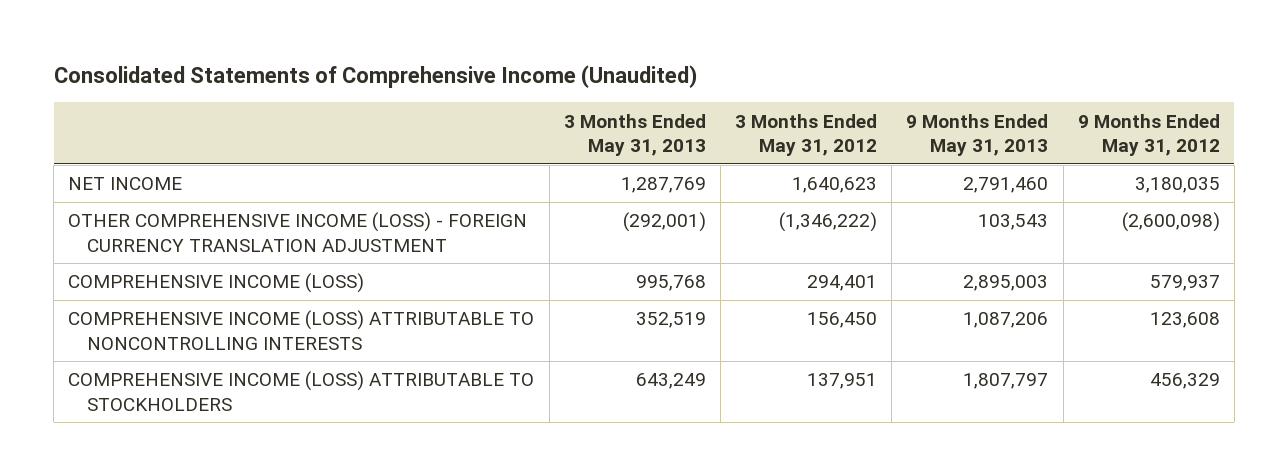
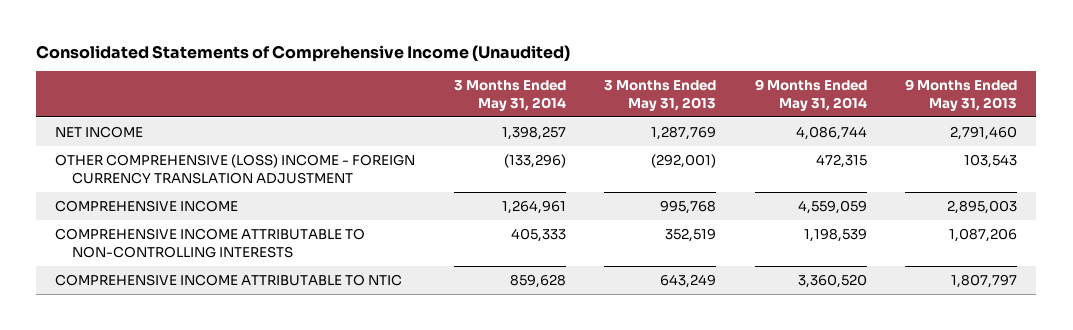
- | 3 Months Ended May 31, 2013 | 3 Months Ended May 31, 2012 | 9 Months Ended May 31, 2013 | 9 Months Ended May 31, 2012
+ | 3 Months Ended May 31, 2014 | 3 Months Ended May 31, 2013 | 9 Months Ended May 31, 2014 | 9 Months Ended May 31, 2013
- OTHER COMPREHENSIVE INCOME (LOSS) - FOREIGN CURRENCY TRANSLATION ADJUSTMENT | (292,001) | (1,346,222) | 103,543 | (2,600,098)
- COMPREHENSIVE INCOME (LOSS) | 995,768 | 294,401 | 2,895,003 | 579,937
- COMPREHENSIVE INCOME (LOSS) ATTRIBUTABLE TO NONCONTROLLING INTERESTS | 352,519 | 156,450 | 1,087,206 | 123,608
- COMPREHENSIVE INCOME (LOSS) ATTRIBUTABLE TO STOCKHOLDERS | 643,249 | 137,951 | 1,807,797 | 456,329
+ OTHER COMPREHENSIVE (LOSS) INCOME - FOREIGN CURRENCY TRANSLATION ADJUSTMENT | (133,296) | (292,001) | 472,315 | 103,543
+ COMPREHENSIVE INCOME | 1,264,961 | 995,768 | 4,559,059 | 2,895,003
+ COMPREHENSIVE INCOME ATTRIBUTABLE TO NON-CONTROLLING INTERESTS | 405,333 | 352,519 | 1,198,539 | 1,087,206
+ COMPREHENSIVE INCOME ATTRIBUTABLE TO NTIC | 859,628 | 643,249 | 3,360,520 | 1,807,797

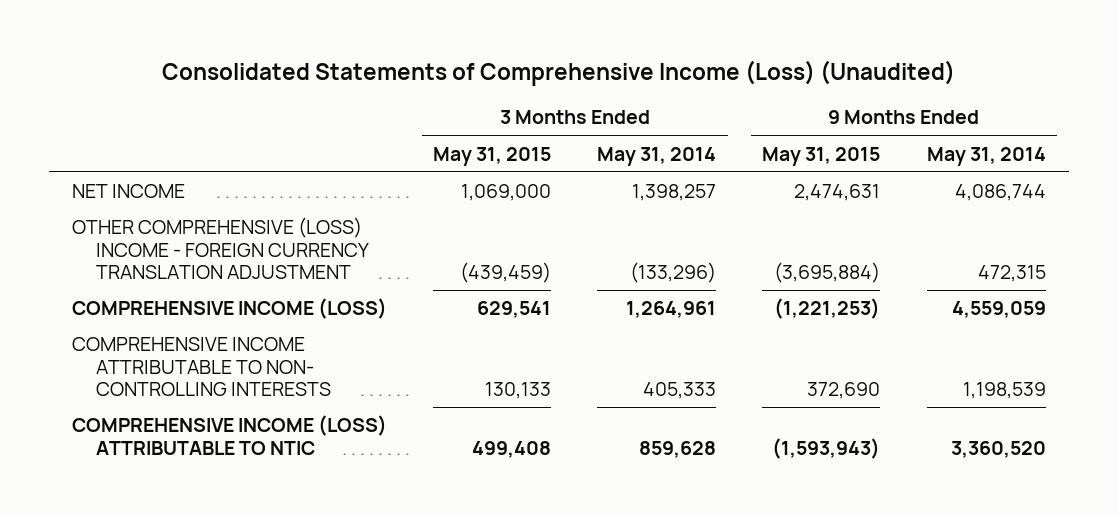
- Consolidated Statements of Comprehensive Income (Unaudited)
+ Consolidated Statements of Comprehensive Income (Loss) (Unaudited)
- | 3 Months Ended May 31, 2014 | 3 Months Ended May 31, 2013 | 9 Months Ended May 31, 2014 | 9 Months Ended May 31, 2013
+ | 3 Months Ended May 31, 2015 | 3 Months Ended May 31, 2014 | 9 Months Ended May 31, 2015 | 9 Months Ended May 31, 2014
- COMPREHENSIVE INCOME | 1,264,961 | 995,768 | 4,559,059 | 2,895,003
- COMPREHENSIVE INCOME ATTRIBUTABLE TO NON-CONTROLLING INTERESTS | 405,333 | 352,519 | 1,198,539 | 1,087,206
- COMPREHENSIVE INCOME ATTRIBUTABLE TO NTIC | 859,628 | 643,249 | 3,360,520 | 1,807,797
+ COMPREHENSIVE INCOME (LOSS) | 629,541 | 1,264,961 | (1,221,253) | 4,559,059
+ COMPREHENSIVE INCOME ATTRIBUTABLE TO NON- CONTROLLING INTERESTS | 130,133 | 405,333 | 372,690 | 1,198,539
+ COMPREHENSIVE INCOME (LOSS) ATTRIBUTABLE TO NTIC | 499,408 | 859,628 | (1,593,943) | 3,360,520

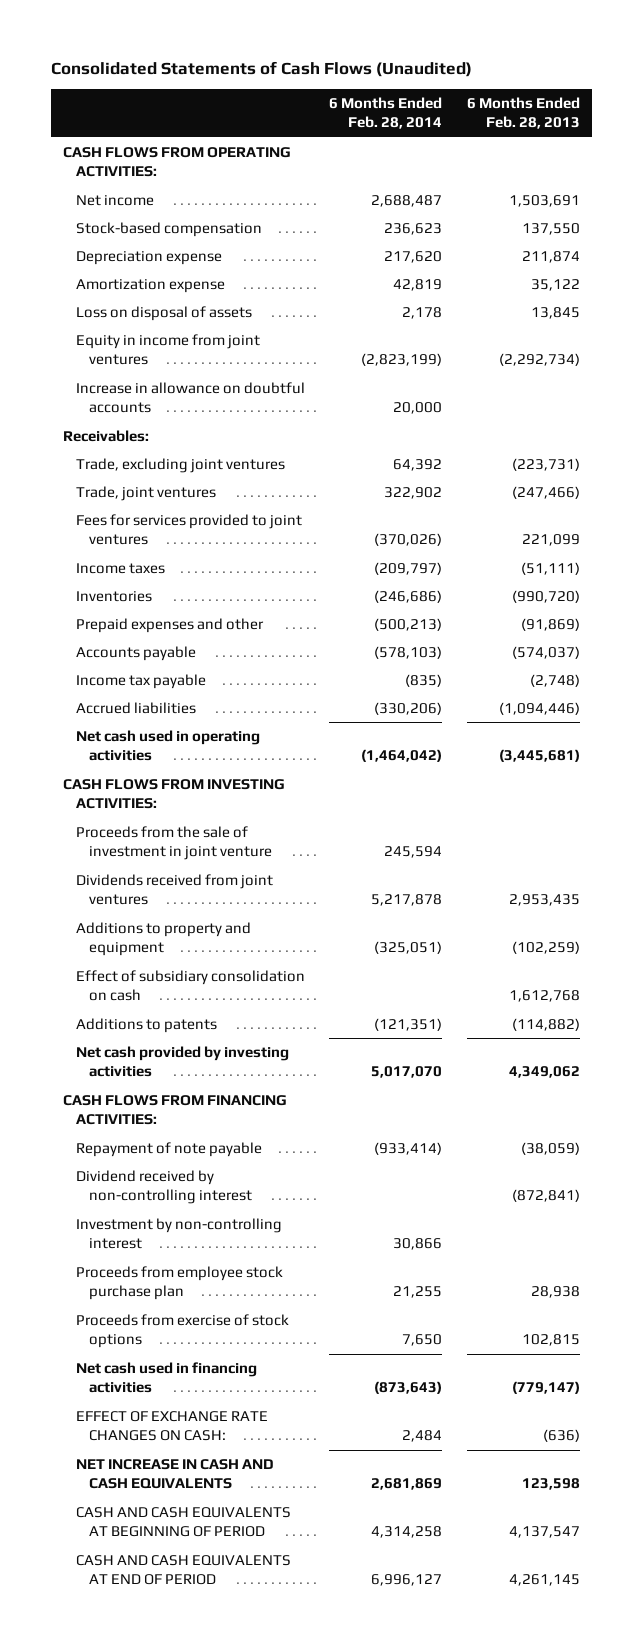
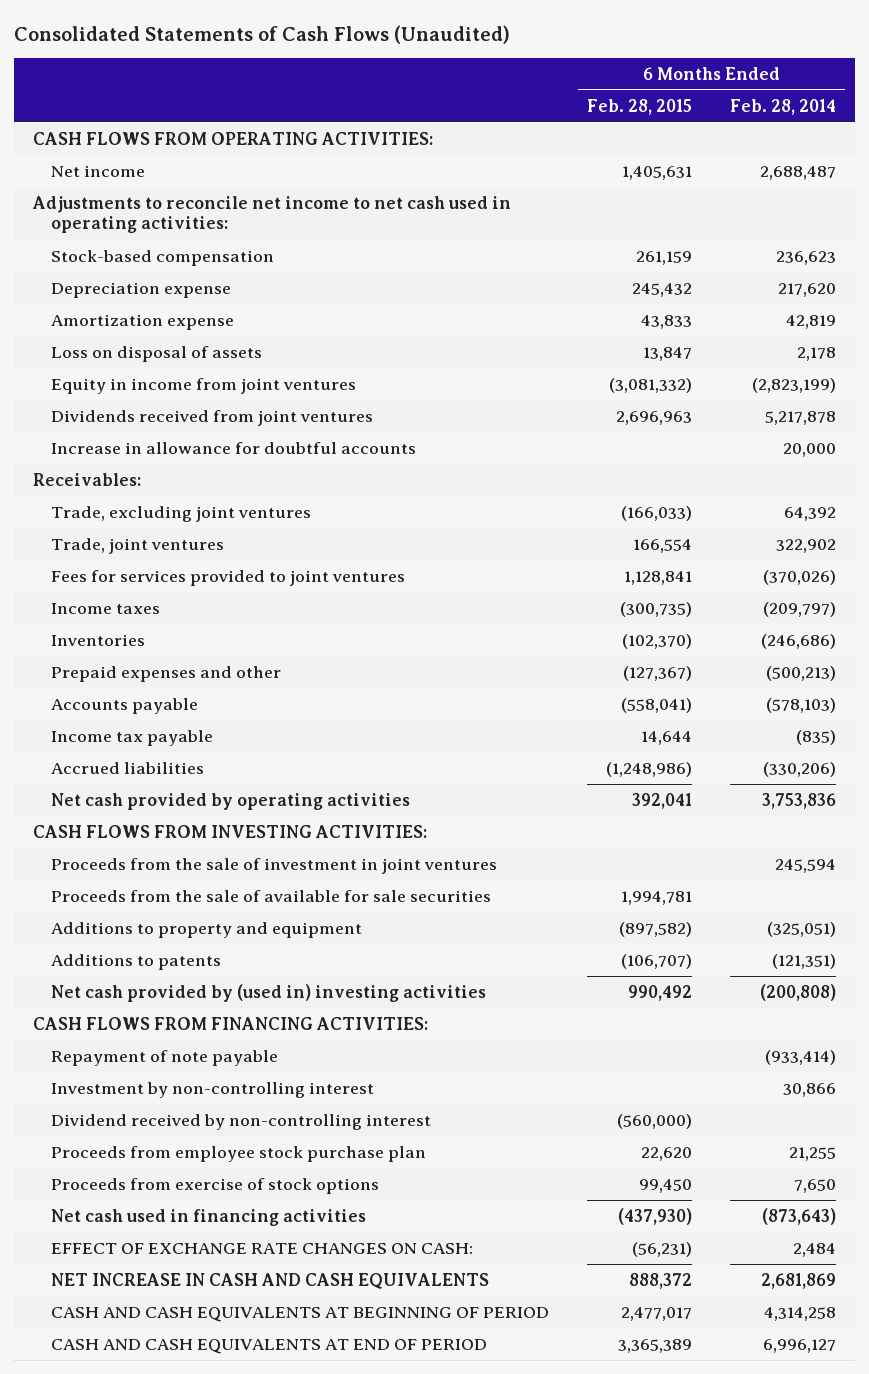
- | 6 Months Ended Feb. 28, 2014 | 6 Months Ended Feb. 28, 2013
+ | 6 Months Ended Feb. 28, 2015 | 6 Months Ended Feb. 28, 2014
+ Adjustments to reconcile net income to net cash used in operating activities:
- Increase in allowance on doubtful accounts | 20,000 |
moved up: Dividends received from joint ventures | 2,696,963 | 5,217,878
+ Increase in allowance for doubtful accounts | | 20,000
- Net cash used in operating activities | (1,464,042) | (3,445,681)
+ Net cash provided by operating activities | 392,041 | 3,753,836
- Proceeds from the sale of investment in joint venture | 245,594 |
+ Proceeds from the sale of investment in joint ventures | | 245,594
+ Proceeds from the sale of available for sale securities | 1,994,781 |
- Effect of subsidiary consolidation on cash | | 1,612,768
- Net cash provided by investing activities | 5,017,070 | 4,349,062
+ Net cash provided by (used in) investing activities | 990,492 | (200,808)
moved down: Dividend received by non-controlling interest | (560,000) |

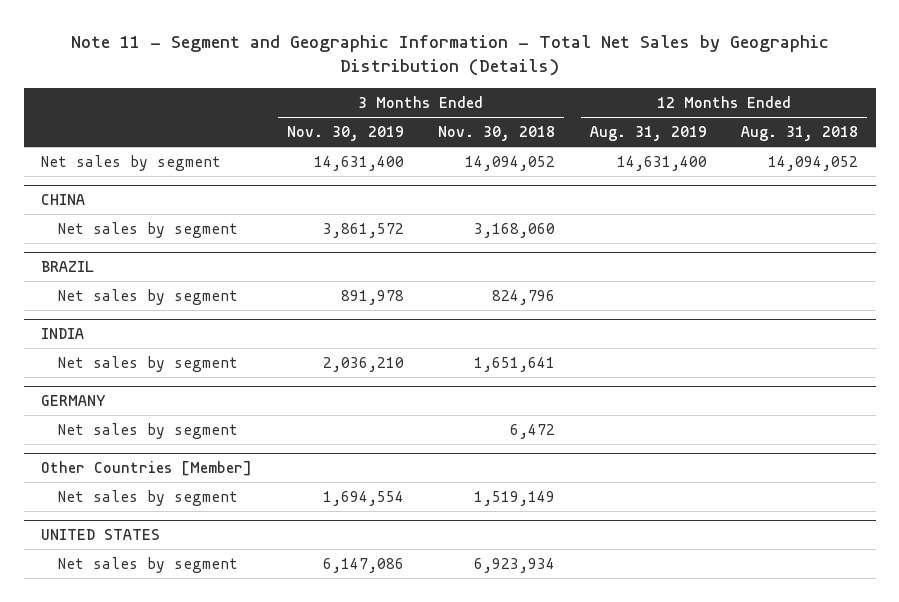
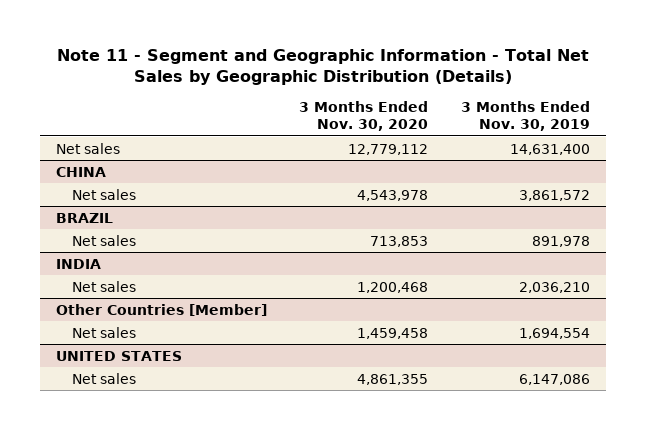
- | 3 Months Ended Nov. 30, 2019 | 3 Months Ended Nov. 30, 2018 | 12 Months Ended Aug. 31, 2019 | 12 Months Ended Aug. 31, 2018
+ | 3 Months Ended Nov. 30, 2020 | 3 Months Ended Nov. 30, 2019
- Net sales by segment | 14,631,400 | 14,094,052 | 14,631,400 | 14,094,052
+ Net sales | 12,779,112 | 14,631,400
@ CHINA
- Net sales by segment | 3,861,572 | 3,168,060 | |
+ Net sales | 4,543,978 | 3,861,572
@ BRAZIL
- Net sales by segment | 891,978 | 824,796 | |
+ Net sales | 713,853 | 891,978
@ INDIA
- Net sales by segment | 2,036,210 | 1,651,641 | |
- GERMANY
- Net sales by segment | | 6,472 | |
@ INDIA
+ Net sales | 1,200,468 | 2,036,210
@ Other Countries [Member]
- Net sales by segment | 1,694,554 | 1,519,149 | |
+ Net sales | 1,459,458 | 1,694,554
@ UNITED STATES
- Net sales by segment | 6,147,086 | 6,923,934 | |
+ Net sales | 4,861,355 | 6,147,086

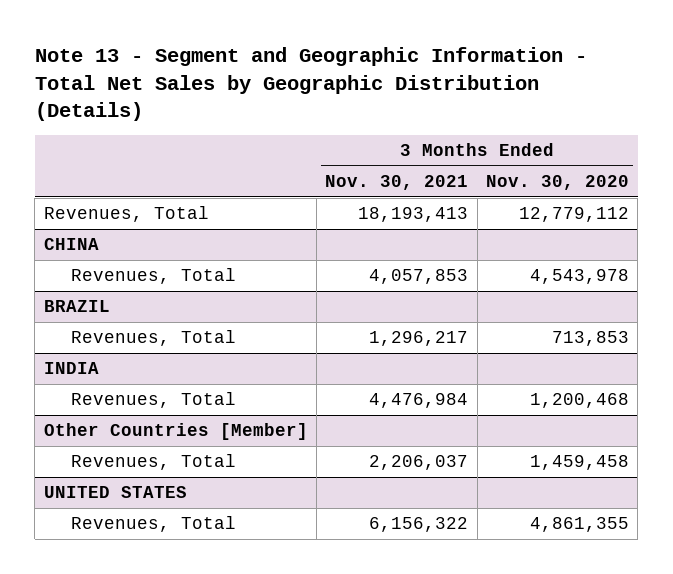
- Note 11 - Segment and Geographic Information - Total Net Sales by Geographic Distribution (Details)
+ Note 13 - Segment and Geographic Information - Total Net Sales by Geographic Distribution (Details)
- | 3 Months Ended Nov. 30, 2020 | 3 Months Ended Nov. 30, 2019
+ | 3 Months Ended Nov. 30, 2021 | 3 Months Ended Nov. 30, 2020
- Net sales | 12,779,112 | 14,631,400
+ Revenues, Total | 18,193,413 | 12,779,112
@ CHINA
- Net sales | 4,543,978 | 3,861,572
+ Revenues, Total | 4,057,853 | 4,543,978
@ BRAZIL
- Net sales | 713,853 | 891,978
+ Revenues, Total | 1,296,217 | 713,853
@ INDIA
- Net sales | 1,200,468 | 2,036,210
+ Revenues, Total | 4,476,984 | 1,200,468
@ Other Countries [Member]
- Net sales | 1,459,458 | 1,694,554
+ Revenues, Total | 2,206,037 | 1,459,458
@ UNITED STATES
- Net sales | 4,861,355 | 6,147,086
+ Revenues, Total | 6,156,322 | 4,861,355

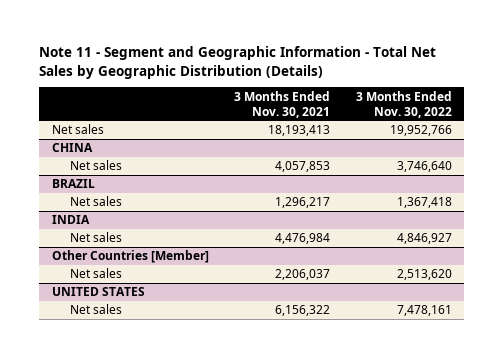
- Note 13 - Segment and Geographic Information - Total Net Sales by Geographic Distribution (Details)
+ Note 11 - Segment and Geographic Information - Total Net Sales by Geographic Distribution (Details)
- | 3 Months Ended Nov. 30, 2021 | 3 Months Ended Nov. 30, 2020
+ | 3 Months Ended Nov. 30, 2021 | 3 Months Ended Nov. 30, 2022
- Revenues, Total | 18,193,413 | 12,779,112
+ Net sales | 18,193,413 | 19,952,766
@ CHINA
- Revenues, Total | 4,057,853 | 4,543,978
+ Net sales | 4,057,853 | 3,746,640
@ BRAZIL
- Revenues, Total | 1,296,217 | 713,853
+ Net sales | 1,296,217 | 1,367,418
@ INDIA
- Revenues, Total | 4,476,984 | 1,200,468
+ Net sales | 4,476,984 | 4,846,927
@ Other Countries [Member]
- Revenues, Total | 2,206,037 | 1,459,458
+ Net sales | 2,206,037 | 2,513,620
@ UNITED STATES
- Revenues, Total | 6,156,322 | 4,861,355
+ Net sales | 6,156,322 | 7,478,161

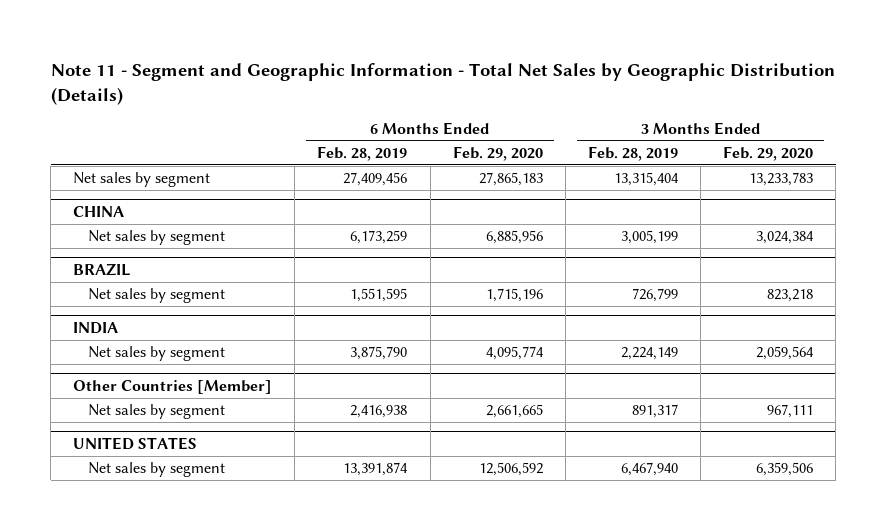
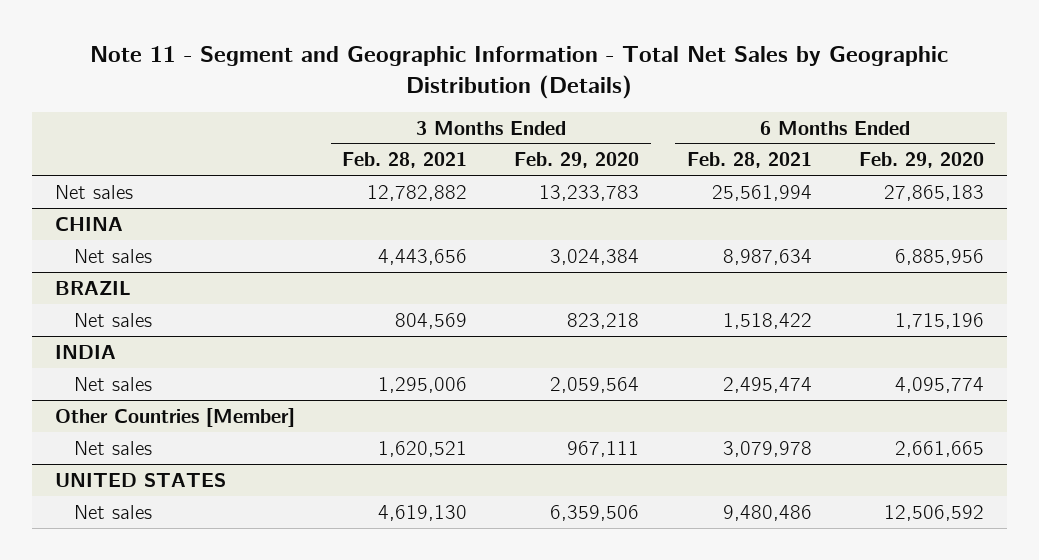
- | 6 Months Ended Feb. 28, 2019 | 6 Months Ended Feb. 29, 2020 | 3 Months Ended Feb. 28, 2019 | 3 Months Ended Feb. 29, 2020
+ | 3 Months Ended Feb. 28, 2021 | 3 Months Ended Feb. 29, 2020 | 6 Months Ended Feb. 28, 2021 | 6 Months Ended Feb. 29, 2020
- Net sales by segment | 27,409,456 | 27,865,183 | 13,315,404 | 13,233,783
+ Net sales | 12,782,882 | 13,233,783 | 25,561,994 | 27,865,183
@ CHINA
- Net sales by segment | 6,173,259 | 6,885,956 | 3,005,199 | 3,024,384
+ Net sales | 4,443,656 | 3,024,384 | 8,987,634 | 6,885,956
@ BRAZIL
- Net sales by segment | 1,551,595 | 1,715,196 | 726,799 | 823,218
+ Net sales | 804,569 | 823,218 | 1,518,422 | 1,715,196
@ INDIA
- Net sales by segment | 3,875,790 | 4,095,774 | 2,224,149 | 2,059,564
+ Net sales | 1,295,006 | 2,059,564 | 2,495,474 | 4,095,774
@ Other Countries [Member]
- Net sales by segment | 2,416,938 | 2,661,665 | 891,317 | 967,111
+ Net sales | 1,620,521 | 967,111 | 3,079,978 | 2,661,665
@ UNITED STATES
- Net sales by segment | 13,391,874 | 12,506,592 | 6,467,940 | 6,359,506
+ Net sales | 4,619,130 | 6,359,506 | 9,480,486 | 12,506,592

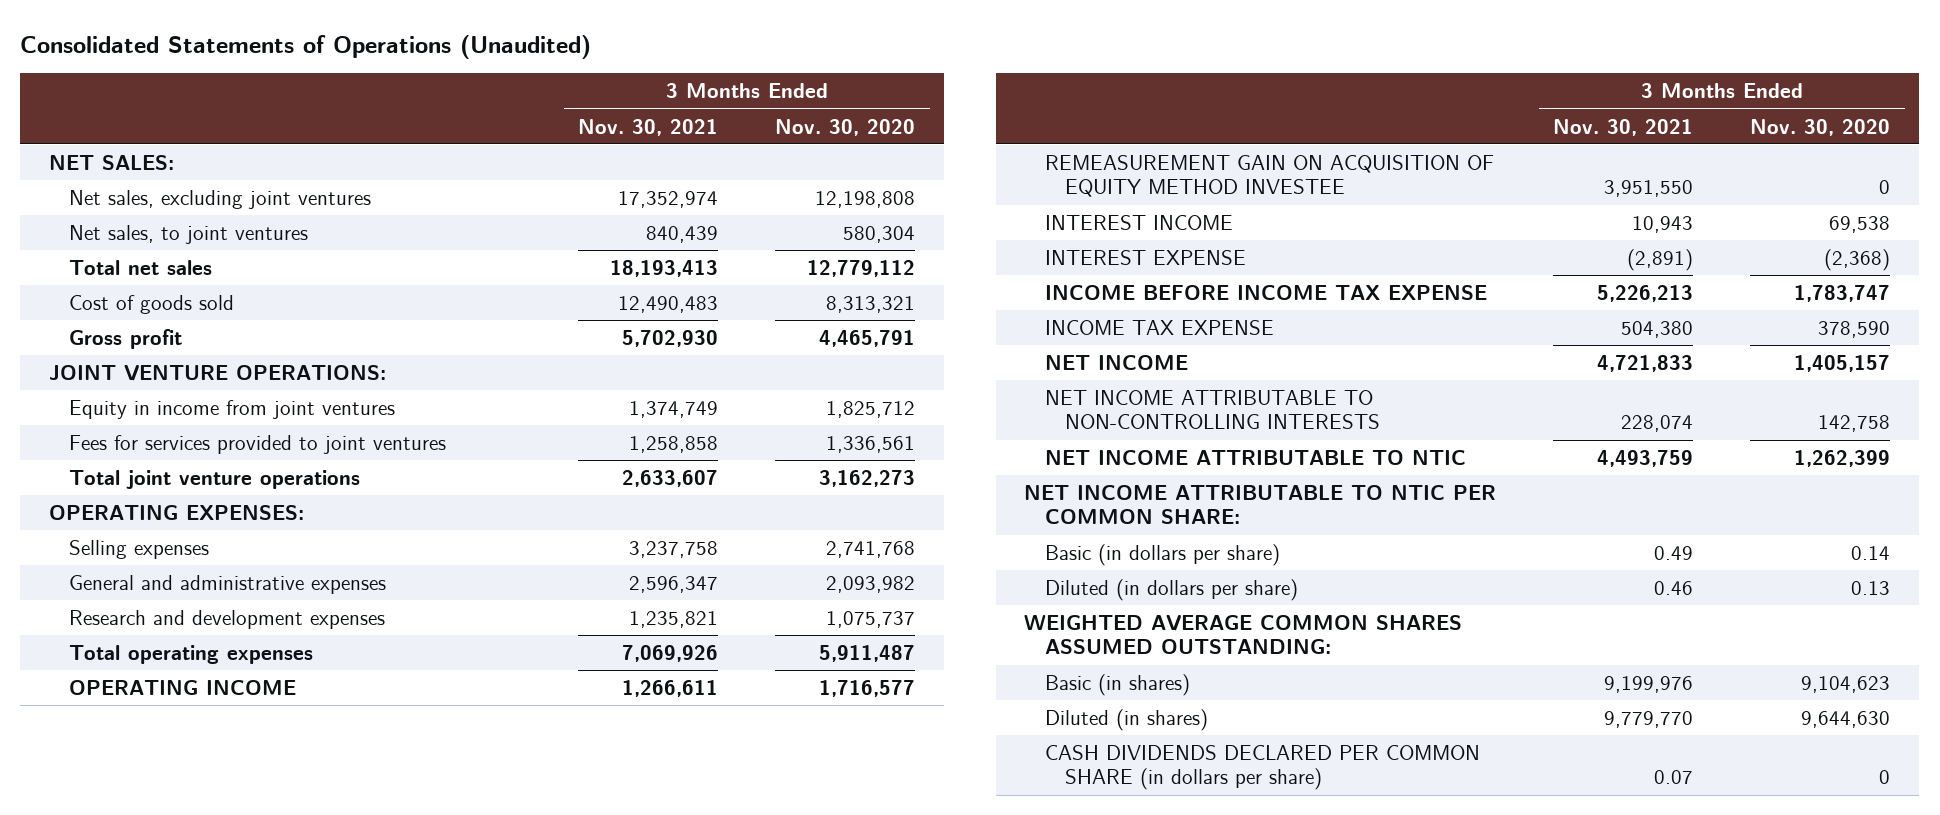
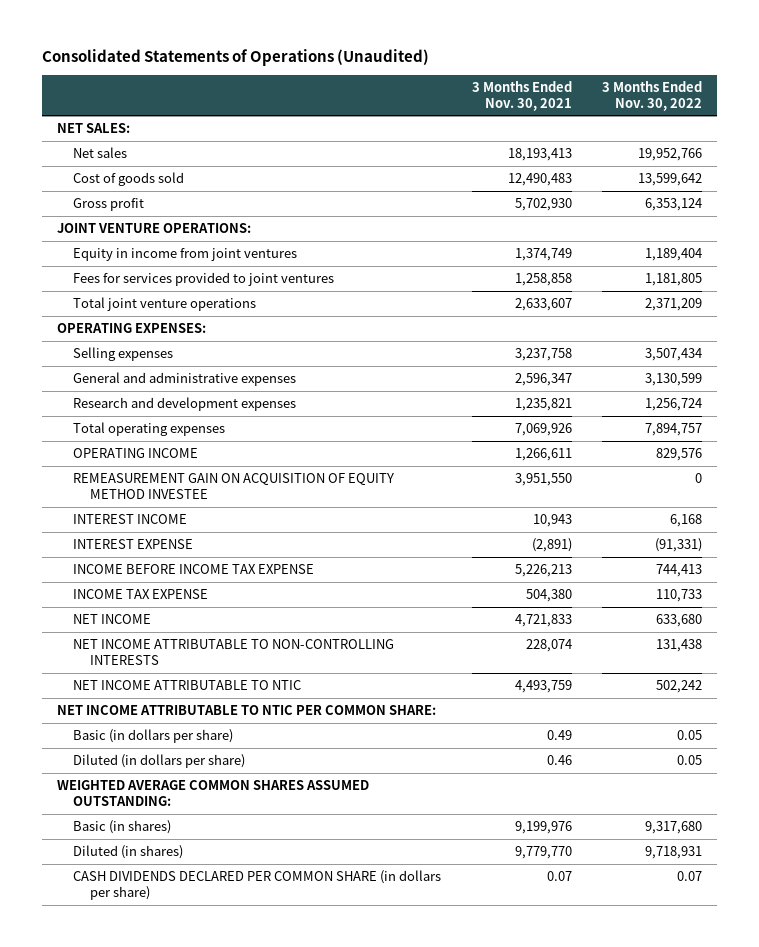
- | 3 Months Ended Nov. 30, 2021 | 3 Months Ended Nov. 30, 2020
+ | 3 Months Ended Nov. 30, 2021 | 3 Months Ended Nov. 30, 2022
- Net sales, excluding joint ventures | 17,352,974 | 12,198,808
- Net sales, to joint ventures | 840,439 | 580,304
- Total net sales | 18,193,413 | 12,779,112
+ Net sales | 18,193,413 | 19,952,766

